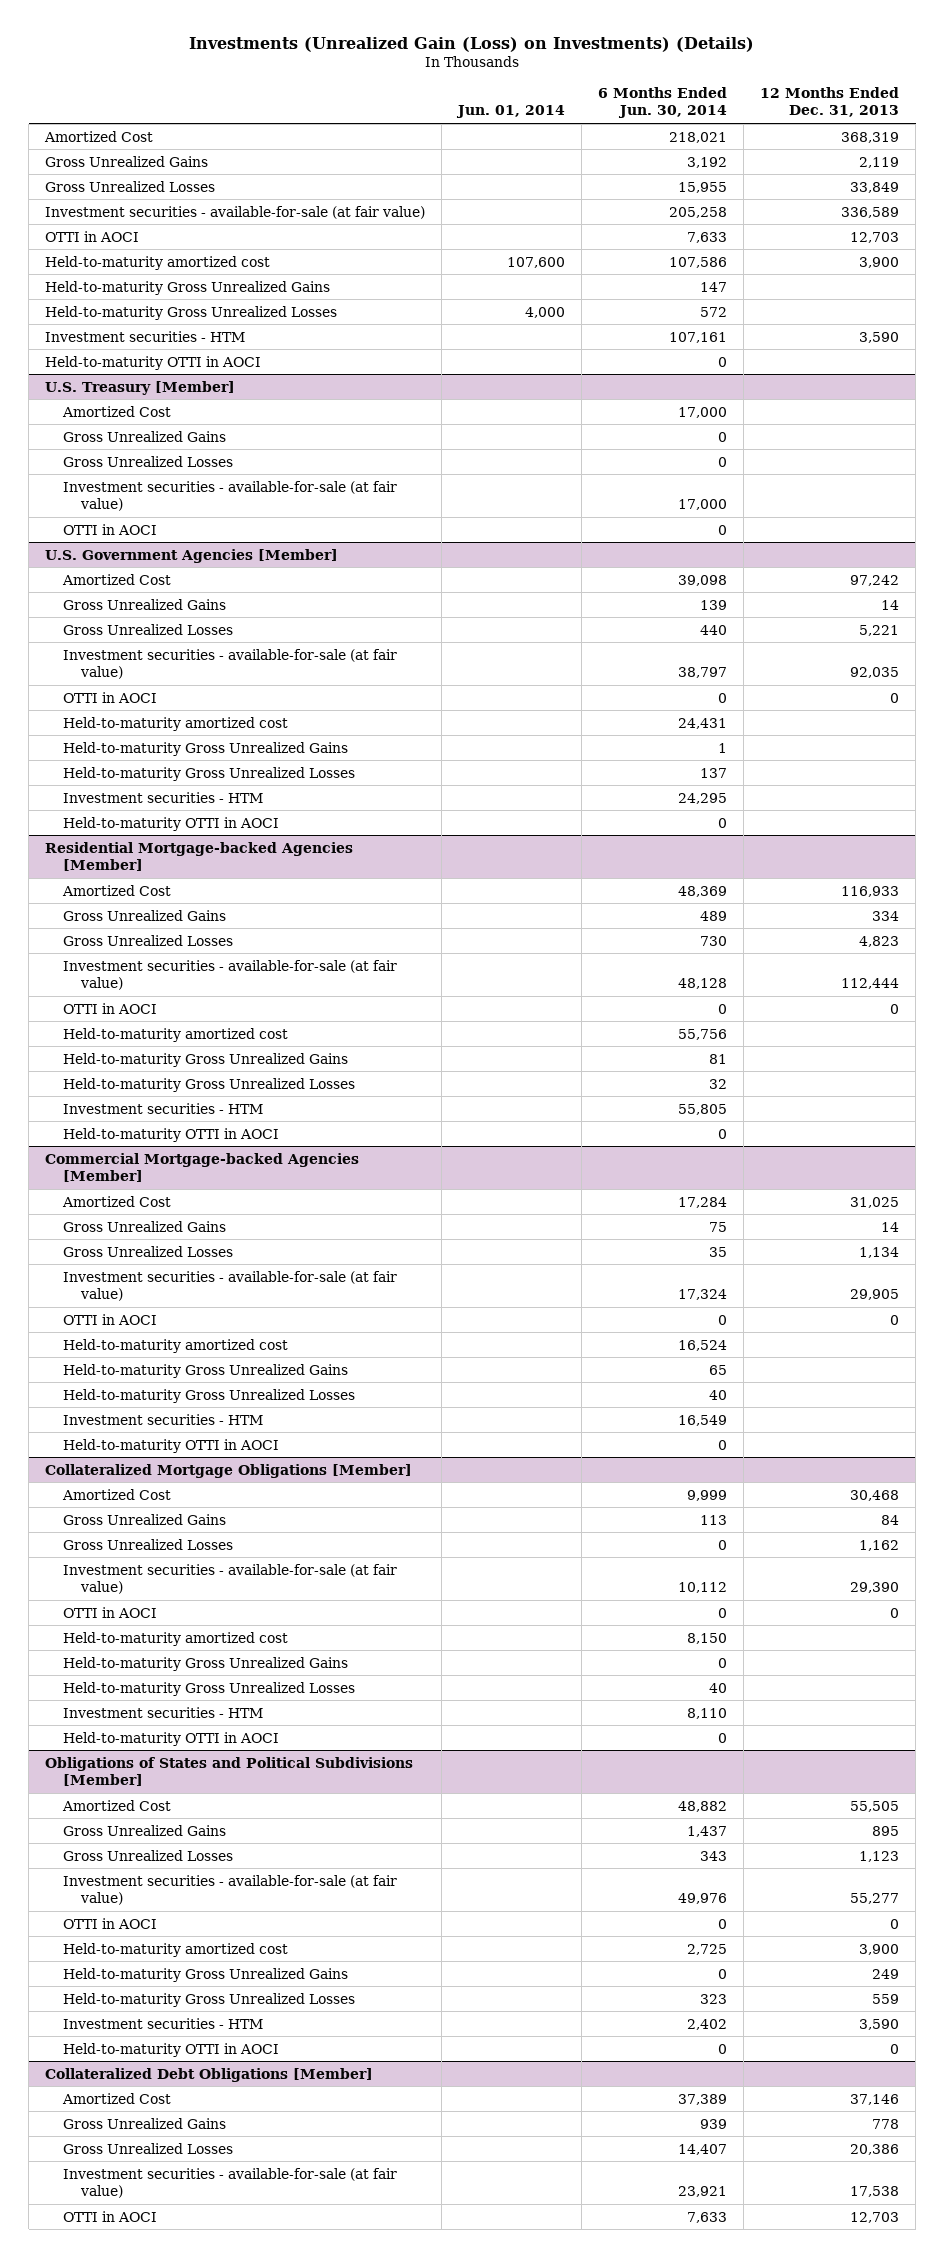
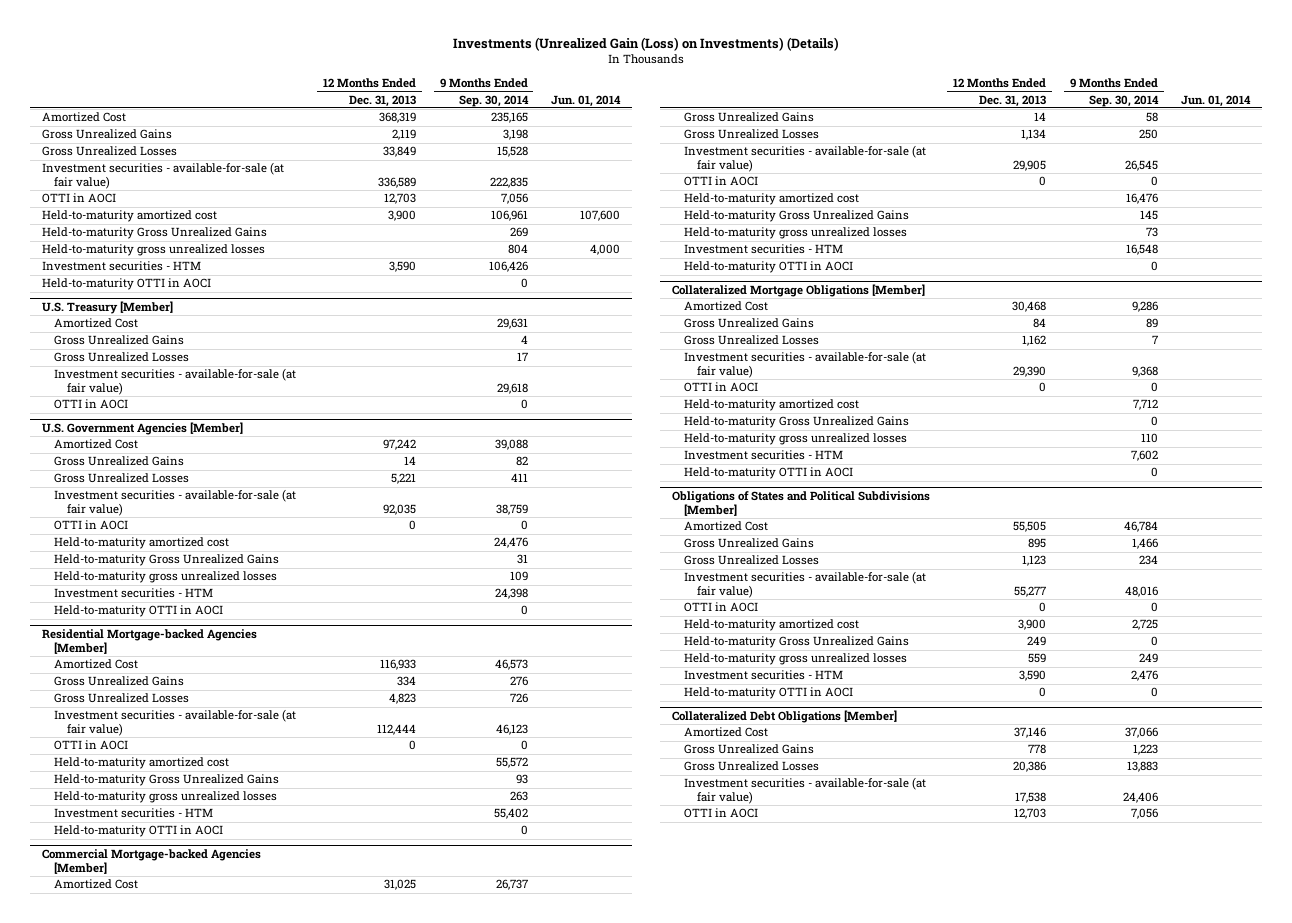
- | Jun. 01, 2014 | 6 Months Ended Jun. 30, 2014 | 12 Months Ended Dec. 31, 2013
+ | 12 Months Ended Dec. 31, 2013 | 9 Months Ended Sep. 30, 2014 | Jun. 01, 2014
- Held-to-maturity Gross Unrealized Losses | 4,000 | 572 |
+ Held-to-maturity gross unrealized losses | | 804 | 4,000
@ U.S. Government Agencies [Member]
- Held-to-maturity Gross Unrealized Losses | | 137 |
+ Held-to-maturity gross unrealized losses | | 109 |
@ Residential Mortgage-backed Agencies [Member]
- Held-to-maturity Gross Unrealized Losses | | 32 |
+ Held-to-maturity gross unrealized losses | | 263 |
@ Commercial Mortgage-backed Agencies [Member]
- Held-to-maturity Gross Unrealized Losses | | 40 |
+ Held-to-maturity gross unrealized losses | | 73 |
@ Collateralized Mortgage Obligations [Member]
- Held-to-maturity Gross Unrealized Losses | | 40 |
+ Held-to-maturity gross unrealized losses | | 110 |
@ Obligations of States and Political Subdivisions [Member]
- Held-to-maturity Gross Unrealized Losses | | 323 | 559
+ Held-to-maturity gross unrealized losses | 559 | 249 |

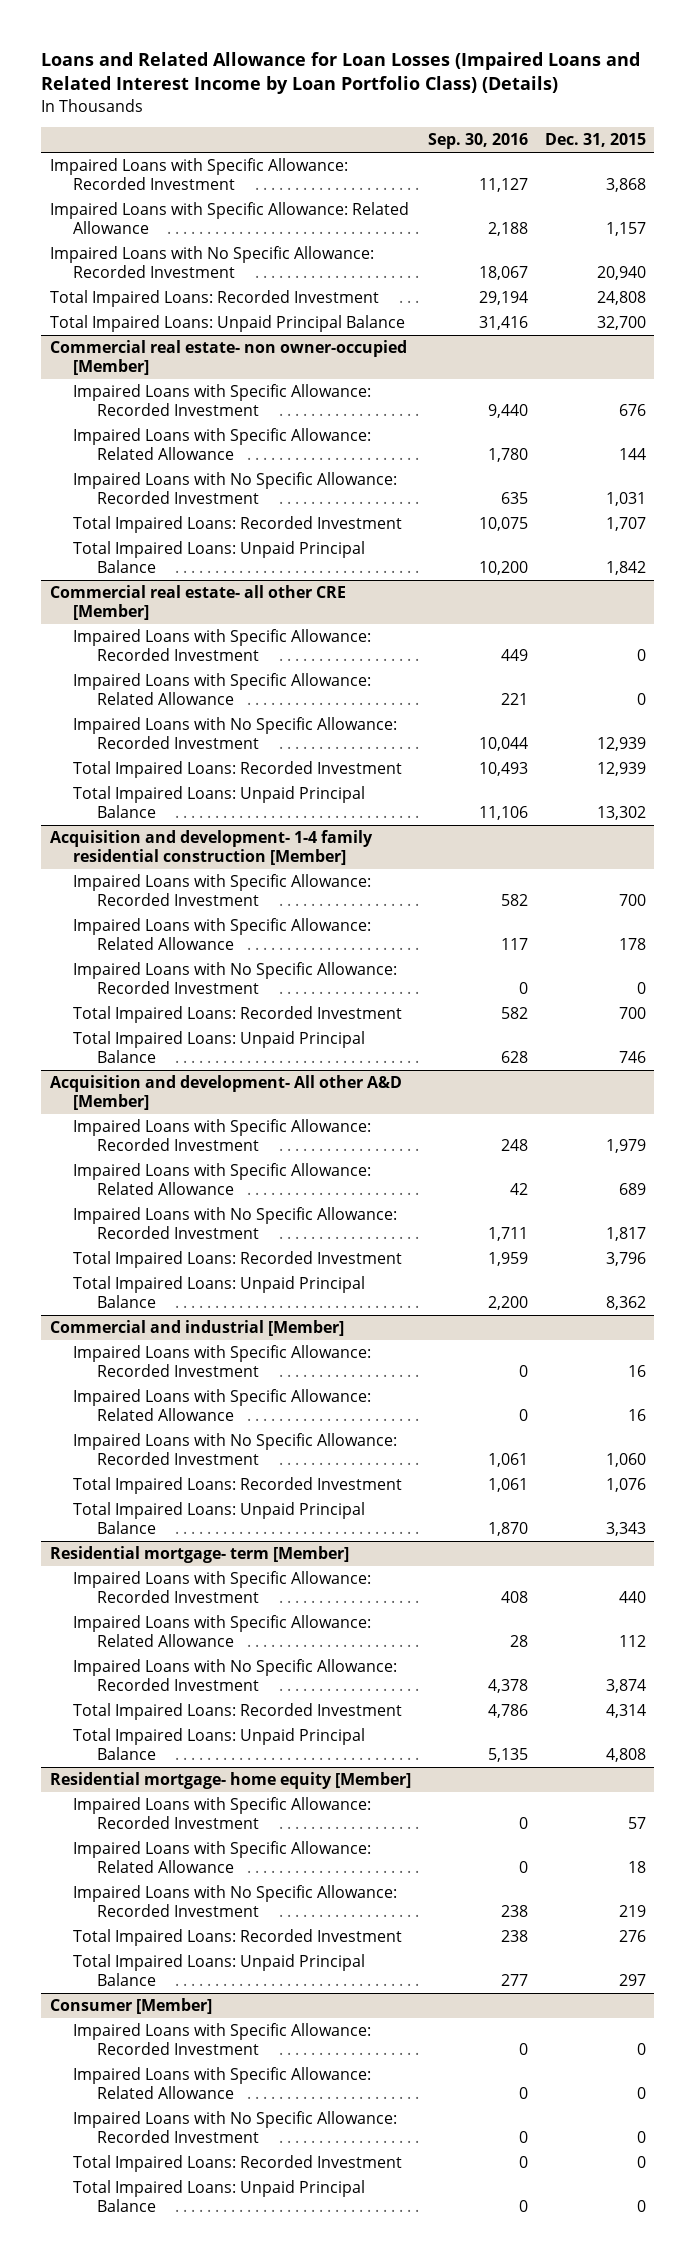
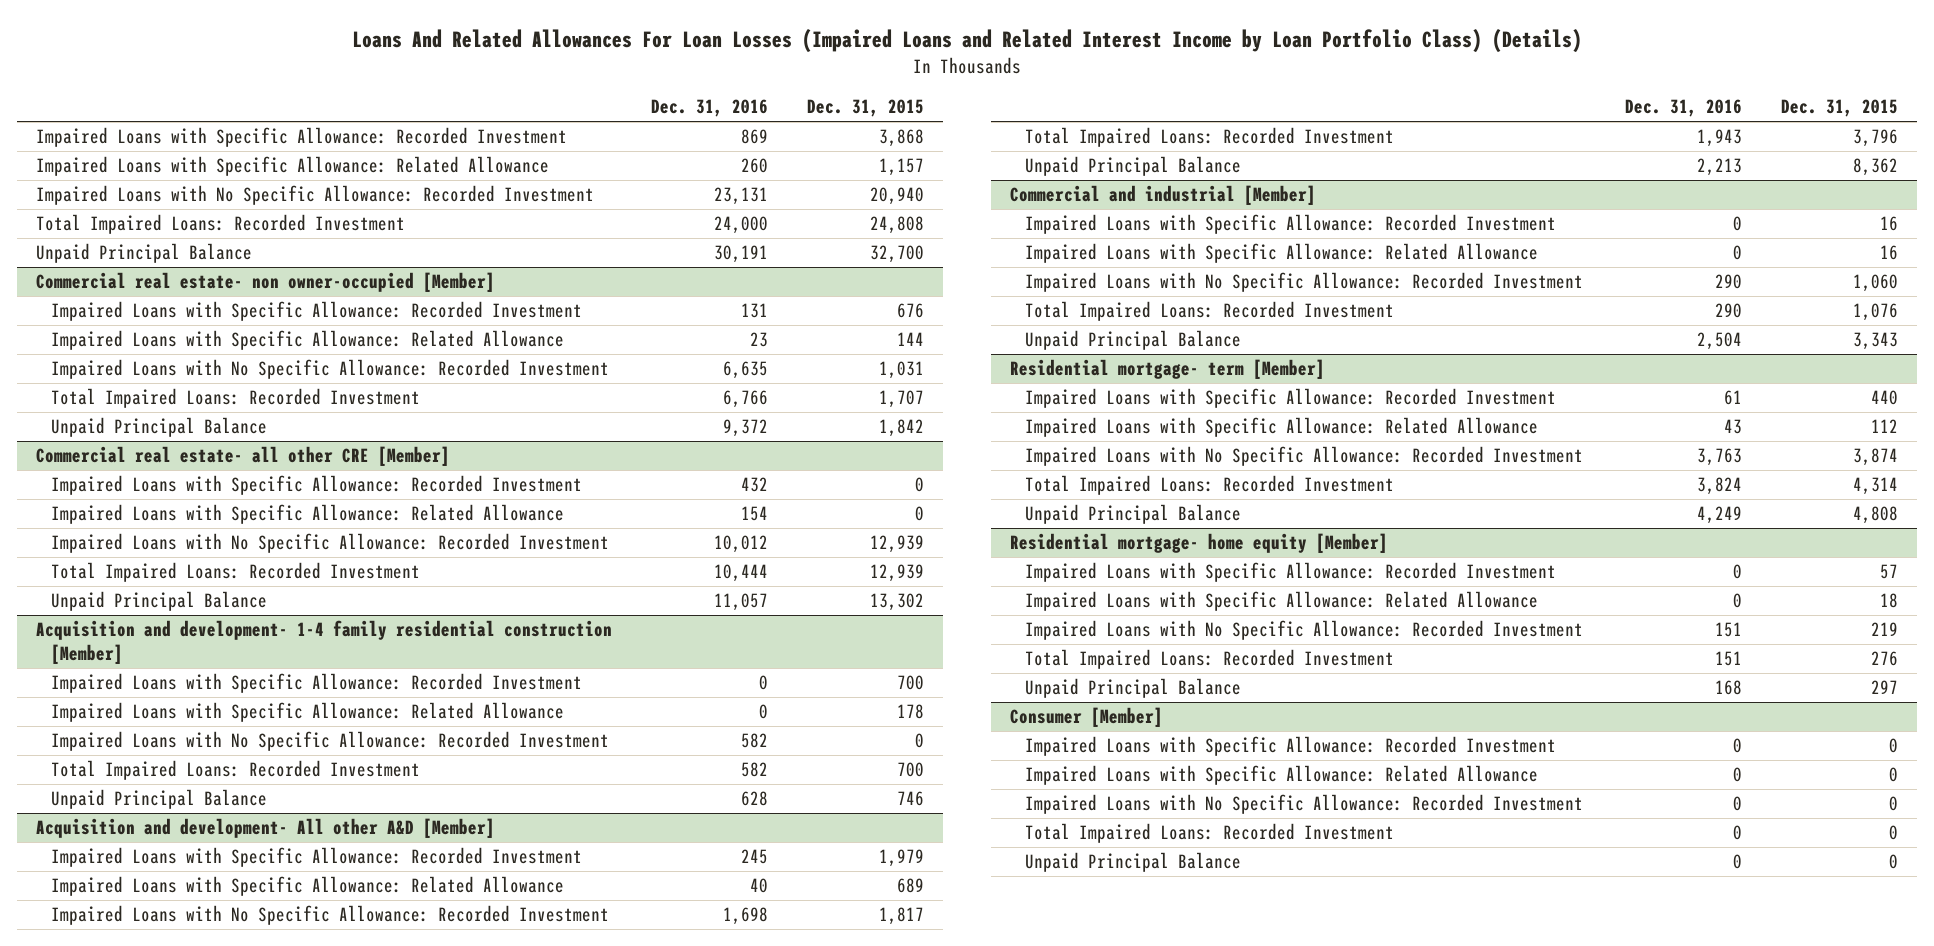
- Loans and Related Allowance for Loan Losses (Impaired Loans and Related Interest Income by Loan Portfolio Class) (Details)
+ Loans And Related Allowances For Loan Losses (Impaired Loans and Related Interest Income by Loan Portfolio Class) (Details)
- | Sep. 30, 2016 | Dec. 31, 2015
+ | Dec. 31, 2016 | Dec. 31, 2015
- Total Impaired Loans: Unpaid Principal Balance | 31,416 | 32,700
+ Unpaid Principal Balance | 30,191 | 32,700
@ Commercial real estate- non owner-occupied [Member]
- Total Impaired Loans: Unpaid Principal Balance | 10,200 | 1,842
+ Unpaid Principal Balance | 9,372 | 1,842
@ Commercial real estate- all other CRE [Member]
- Total Impaired Loans: Unpaid Principal Balance | 11,106 | 13,302
+ Unpaid Principal Balance | 11,057 | 13,302
@ Acquisition and development- 1-4 family residential construction [Member]
- Total Impaired Loans: Unpaid Principal Balance | 628 | 746
+ Unpaid Principal Balance | 628 | 746
@ Acquisition and development- All other A&D [Member]
- Total Impaired Loans: Unpaid Principal Balance | 2,200 | 8,362
+ Unpaid Principal Balance | 2,213 | 8,362
@ Commercial and industrial [Member]
- Total Impaired Loans: Unpaid Principal Balance | 1,870 | 3,343
+ Unpaid Principal Balance | 2,504 | 3,343
@ Residential mortgage- term [Member]
- Total Impaired Loans: Unpaid Principal Balance | 5,135 | 4,808
+ Unpaid Principal Balance | 4,249 | 4,808
@ Residential mortgage- home equity [Member]
- Total Impaired Loans: Unpaid Principal Balance | 277 | 297
+ Unpaid Principal Balance | 168 | 297
@ Consumer [Member]
- Total Impaired Loans: Unpaid Principal Balance | 0 | 0
+ Unpaid Principal Balance | 0 | 0

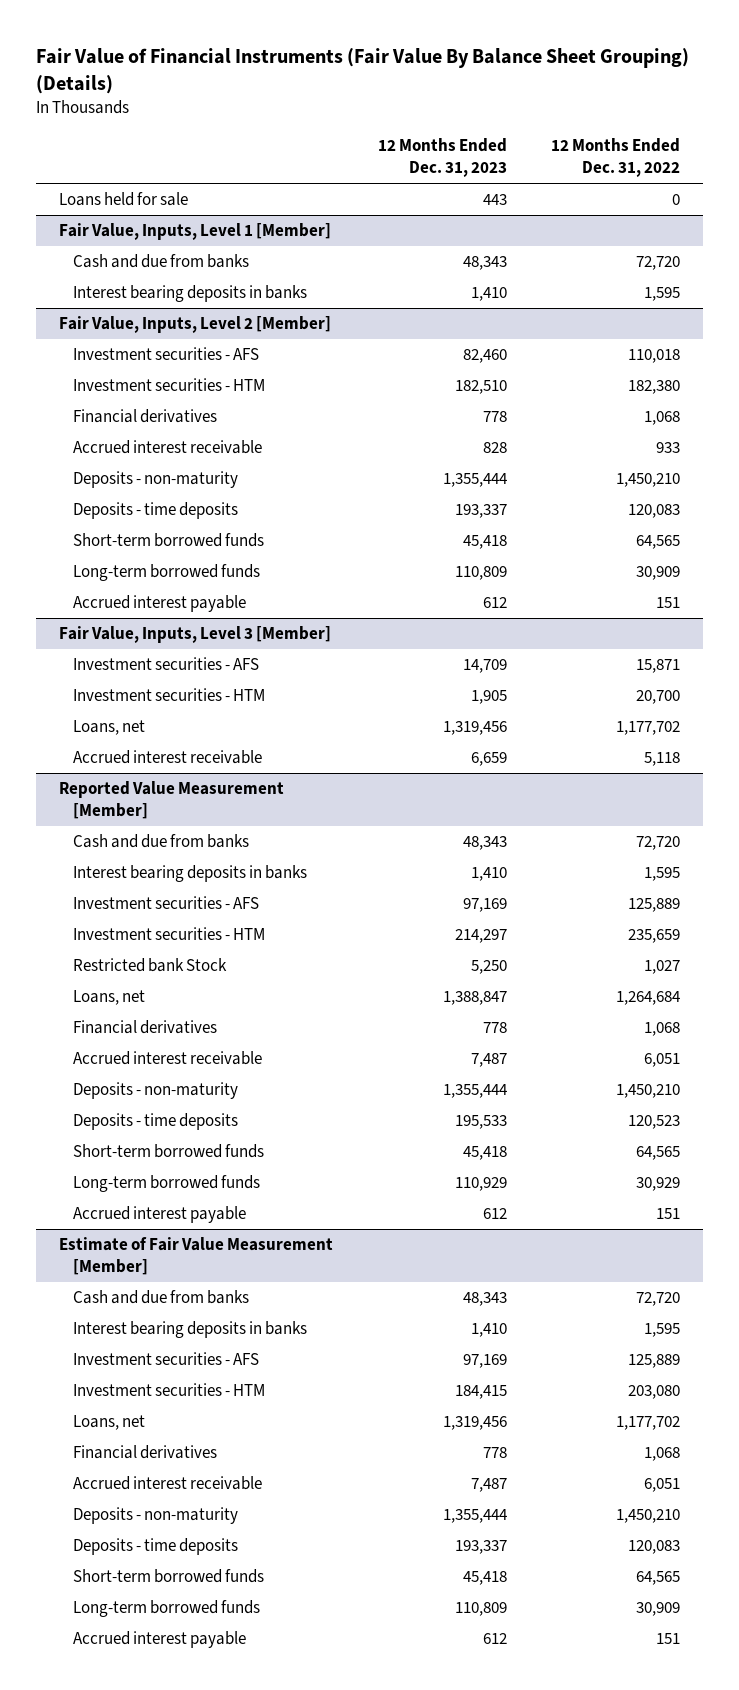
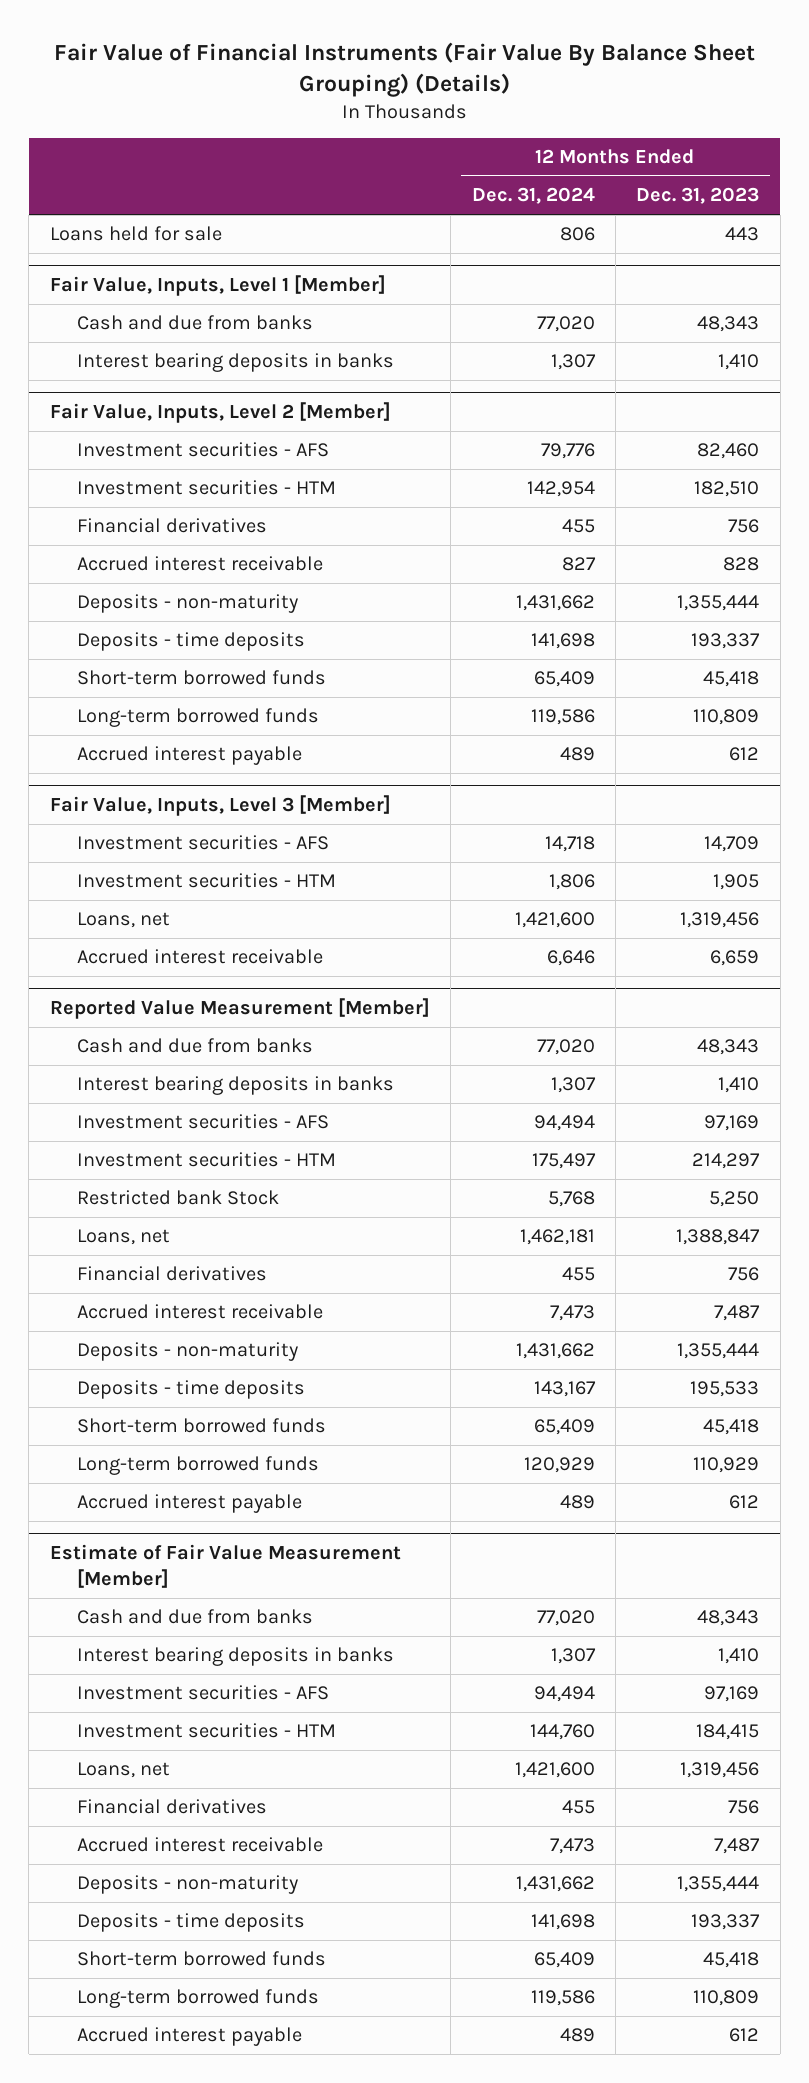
- | 12 Months Ended Dec. 31, 2023 | 12 Months Ended Dec. 31, 2022
+ | 12 Months Ended Dec. 31, 2024 | 12 Months Ended Dec. 31, 2023
@ Fair Value, Inputs, Level 2 [Member]
- Financial derivatives | 778 | 1,068
+ Financial derivatives | 455 | 756
@ Reported Value Measurement [Member]
- Financial derivatives | 778 | 1,068
+ Financial derivatives | 455 | 756
@ Estimate of Fair Value Measurement [Member]
- Financial derivatives | 778 | 1,068
+ Financial derivatives | 455 | 756

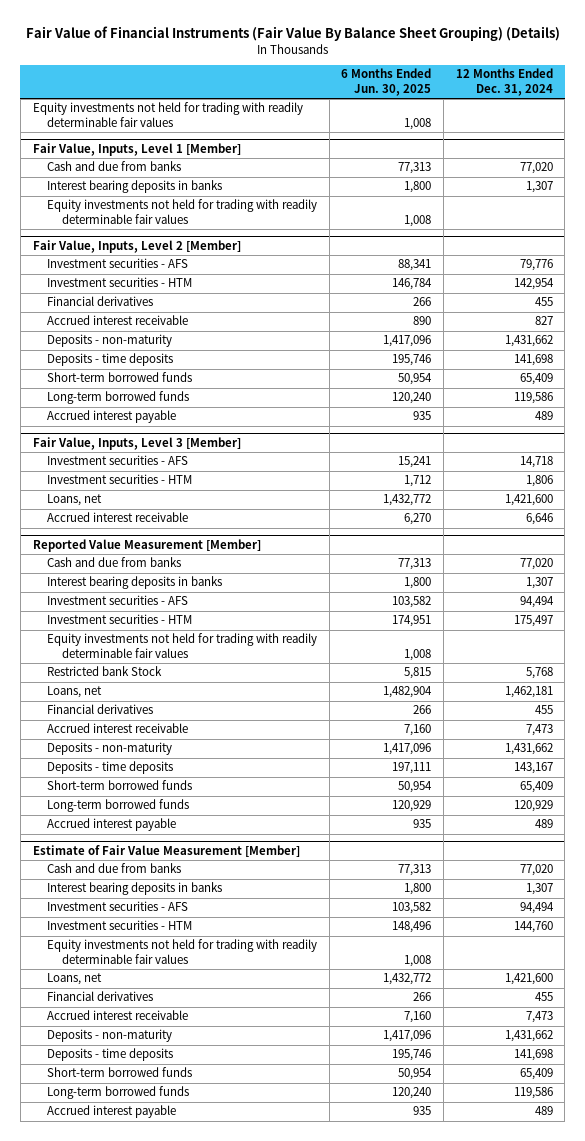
- | 12 Months Ended Dec. 31, 2024 | 12 Months Ended Dec. 31, 2023
+ | 6 Months Ended Jun. 30, 2025 | 12 Months Ended Dec. 31, 2024
- Loans held for sale | 806 | 443
+ Equity investments not held for trading with readily determinable fair values | 1,008 |
@ Fair Value, Inputs, Level 1 [Member]
+ Equity investments not held for trading with readily determinable fair values | 1,008 |
@ Reported Value Measurement [Member]
+ Equity investments not held for trading with readily determinable fair values | 1,008 |
@ Estimate of Fair Value Measurement [Member]
+ Equity investments not held for trading with readily determinable fair values | 1,008 |

